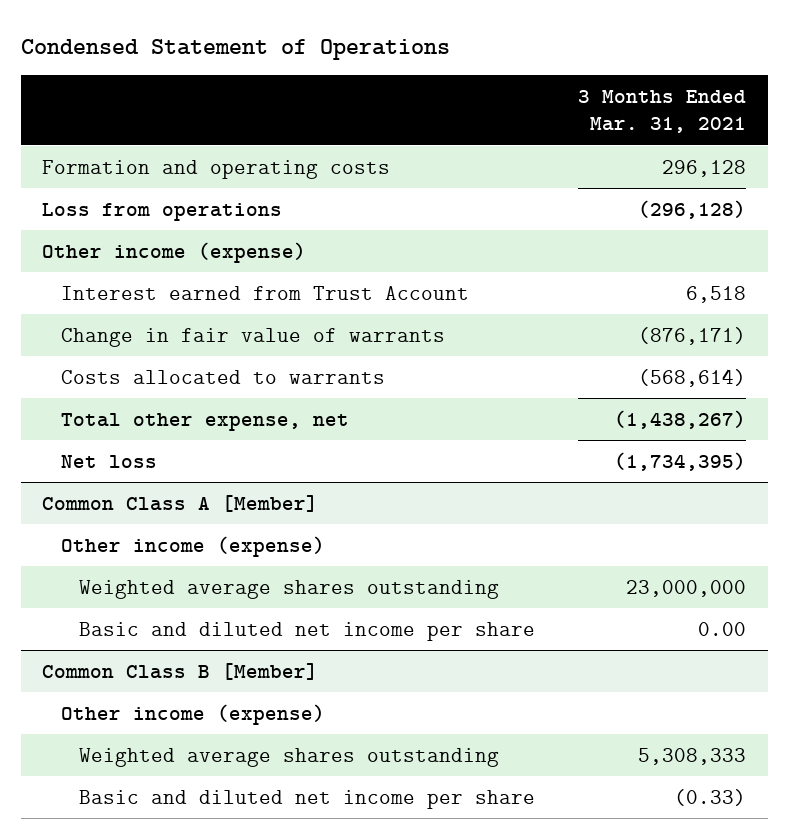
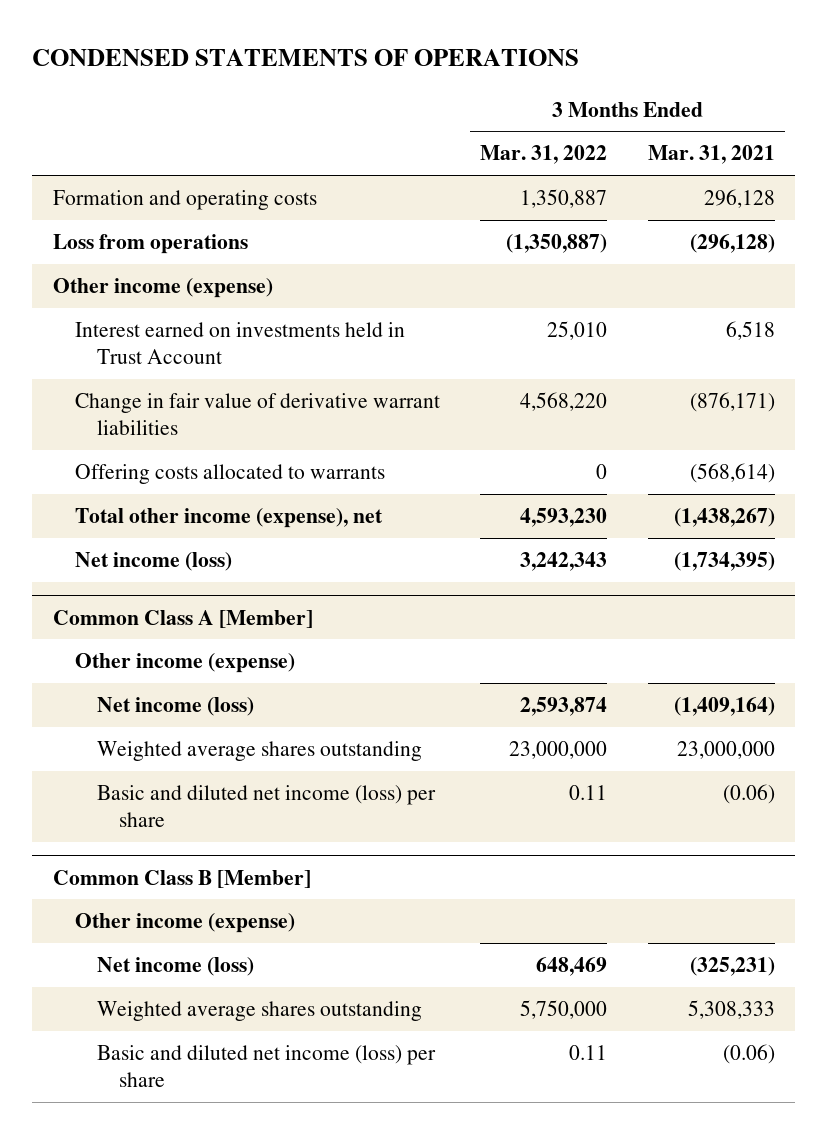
- Condensed Statement of Operations
+ CONDENSED STATEMENTS OF OPERATIONS
- | 3 Months Ended Mar. 31, 2021
+ | 3 Months Ended Mar. 31, 2022 | 3 Months Ended Mar. 31, 2021
- Interest earned from Trust Account | 6,518
- Change in fair value of warrants | (876,171)
- Costs allocated to warrants | (568,614)
- Total other expense, net | (1,438,267)
- Net loss | (1,734,395)
+ Interest earned on investments held in Trust Account | 25,010 | 6,518
+ Change in fair value of derivative warrant liabilities | 4,568,220 | (876,171)
+ Offering costs allocated to warrants | 0 | (568,614)
+ Total other income (expense), net | 4,593,230 | (1,438,267)
+ Net income (loss) | 3,242,343 | (1,734,395)
@ Common Class A [Member]
+ Net income (loss) | 2,593,874 | (1,409,164)
- Basic and diluted net income per share | 0.00
+ Basic and diluted net income (loss) per share | 0.11 | (0.06)
@ Common Class B [Member]
+ Net income (loss) | 648,469 | (325,231)
- Basic and diluted net income per share | (0.33)
+ Basic and diluted net income (loss) per share | 0.11 | (0.06)

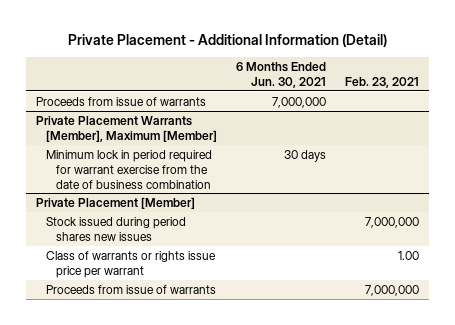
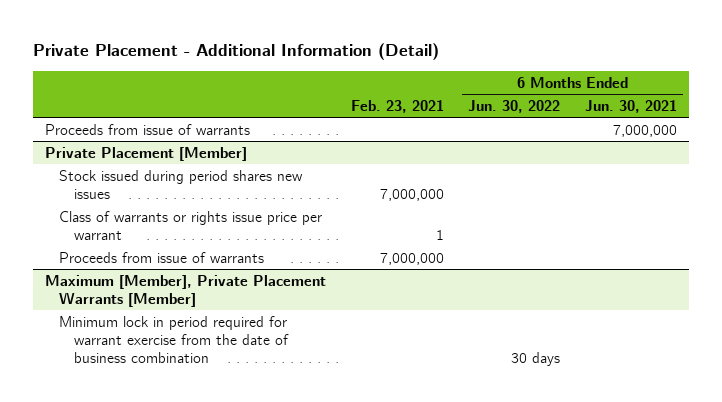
- | 6 Months Ended Jun. 30, 2021 | Feb. 23, 2021
+ | Feb. 23, 2021 | 6 Months Ended Jun. 30, 2022 | 6 Months Ended Jun. 30, 2021
- Private Placement Warrants [Member], Maximum [Member]
- Minimum lock in period required for warrant exercise from the date of business combination | 30 days |
@ Private Placement [Member]
- Class of warrants or rights issue price per warrant | | 1.00
+ Class of warrants or rights issue price per warrant | 1 | |
+ Maximum [Member], Private Placement Warrants [Member]
+ Minimum lock in period required for warrant exercise from the date of business combination | | 30 days |

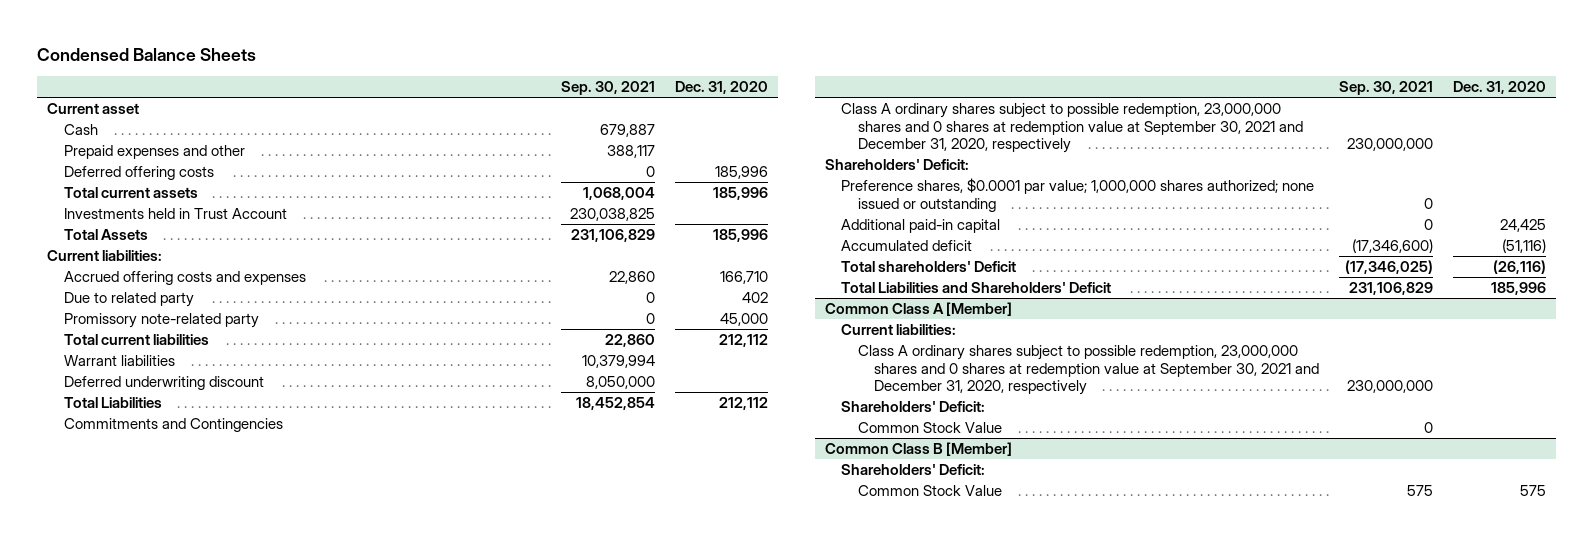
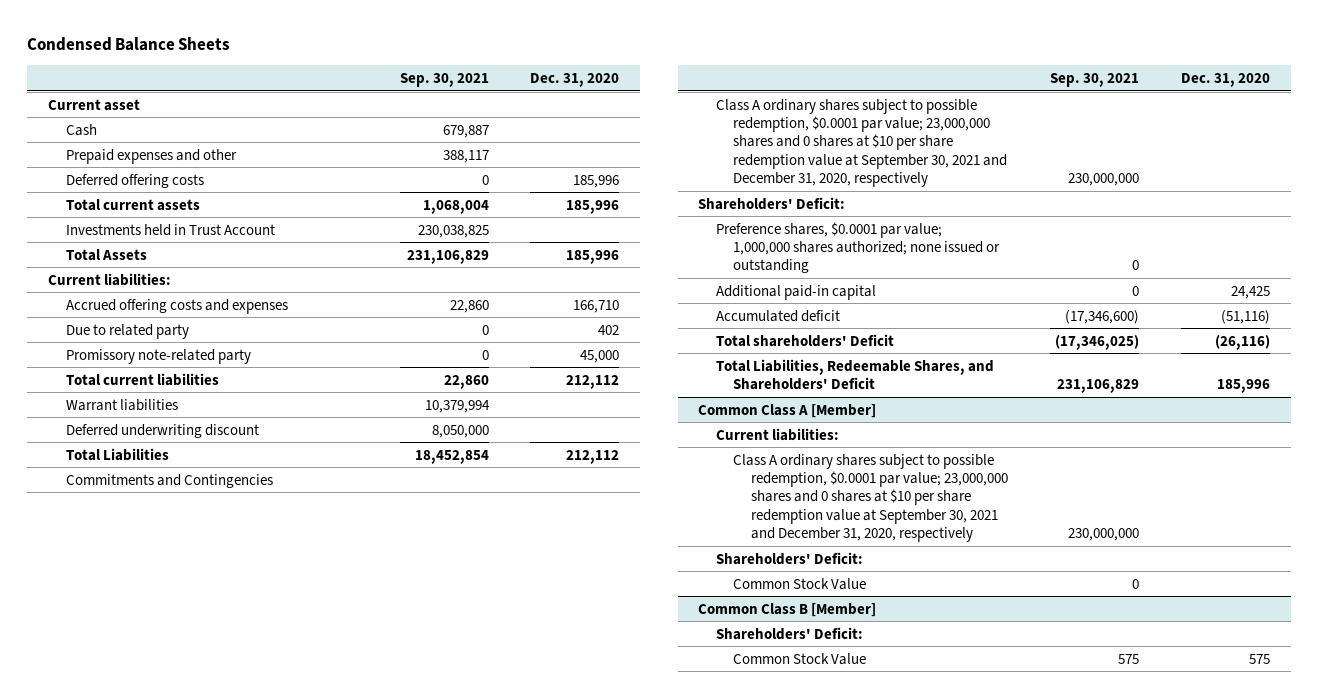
- Class A ordinary shares subject to possible redemption, 23,000,000 shares and 0 shares at redemption value at September 30, 2021 and December 31, 2020, respectively | 230,000,000 |
+ Class A ordinary shares subject to possible redemption, $0.0001 par value; 23,000,000 shares and 0 shares at $10 per share redemption value at September 30, 2021 and December 31, 2020, respectively | 230,000,000 |
- Total Liabilities and Shareholders' Deficit | 231,106,829 | 185,996
+ Total Liabilities, Redeemable Shares, and Shareholders' Deficit | 231,106,829 | 185,996
@ Common Class A [Member]
- Class A ordinary shares subject to possible redemption, 23,000,000 shares and 0 shares at redemption value at September 30, 2021 and December 31, 2020, respectively | 230,000,000 |
+ Class A ordinary shares subject to possible redemption, $0.0001 par value; 23,000,000 shares and 0 shares at $10 per share redemption value at September 30, 2021 and December 31, 2020, respectively | 230,000,000 |

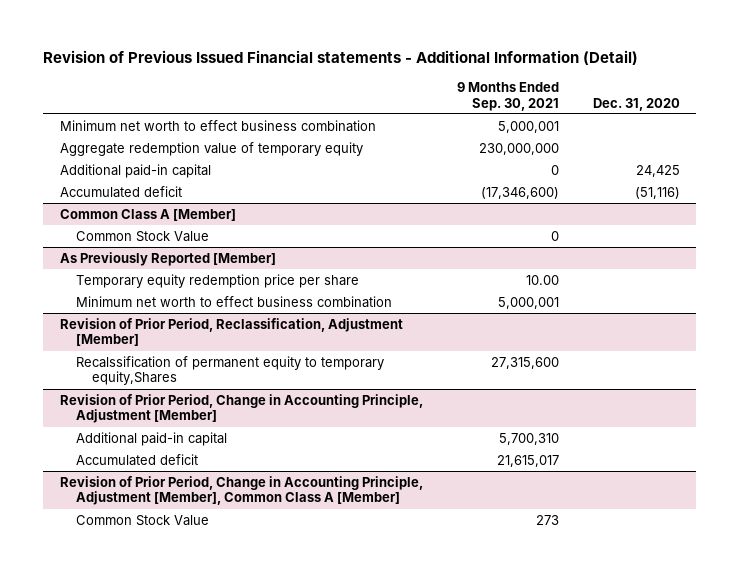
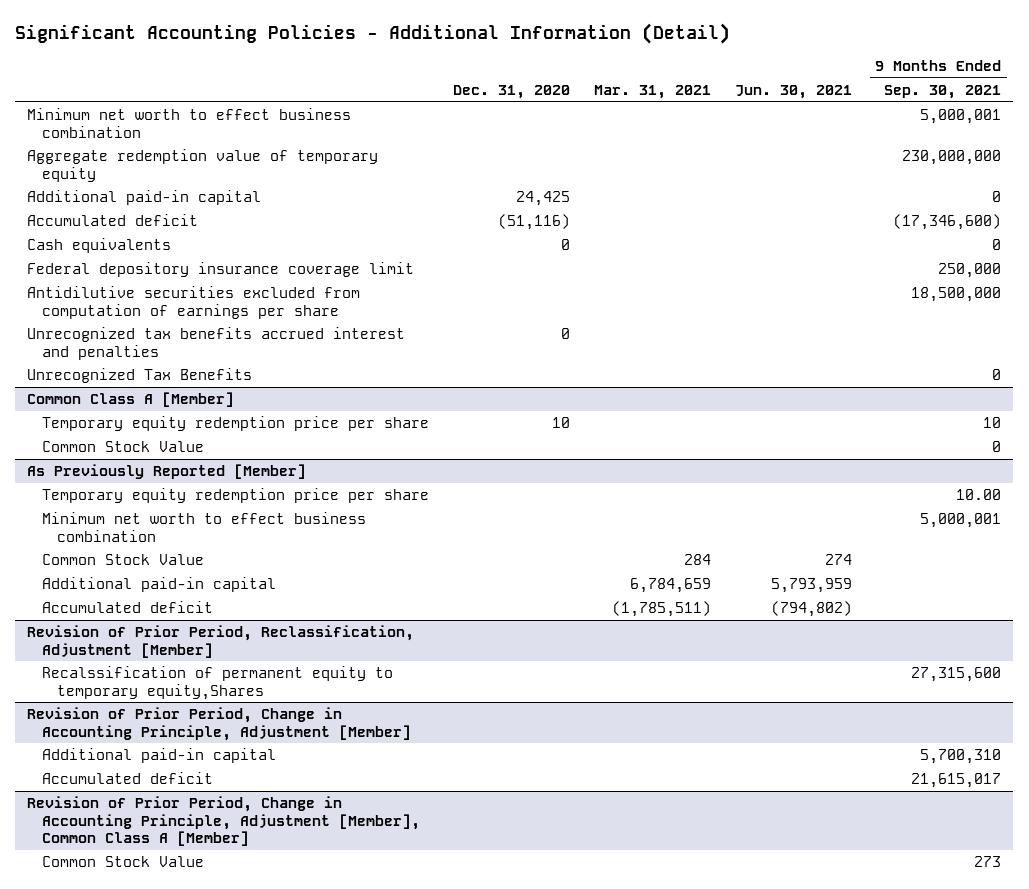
- Revision of Previous Issued Financial statements - Additional Information (Detail)
+ Significant Accounting Policies - Additional Information (Detail)
- | 9 Months Ended Sep. 30, 2021 | Dec. 31, 2020
+ | Dec. 31, 2020 | Mar. 31, 2021 | Jun. 30, 2021 | 9 Months Ended Sep. 30, 2021
+ Cash equivalents | 0 | | | 0
+ Federal depository insurance coverage limit | | | | 250,000
+ Antidilutive securities excluded from computation of earnings per share | | | | 18,500,000
+ Unrecognized tax benefits accrued interest and penalties | 0 | | |
+ Unrecognized Tax Benefits | | | | 0
@ Common Class A [Member]
+ Temporary equity redemption price per share | 10 | | | 10
@ As Previously Reported [Member]
+ Common Stock Value | | 284 | 274 |
+ Additional paid-in capital | | 6,784,659 | 5,793,959 |
+ Accumulated deficit | | (1,785,511) | (794,802) |

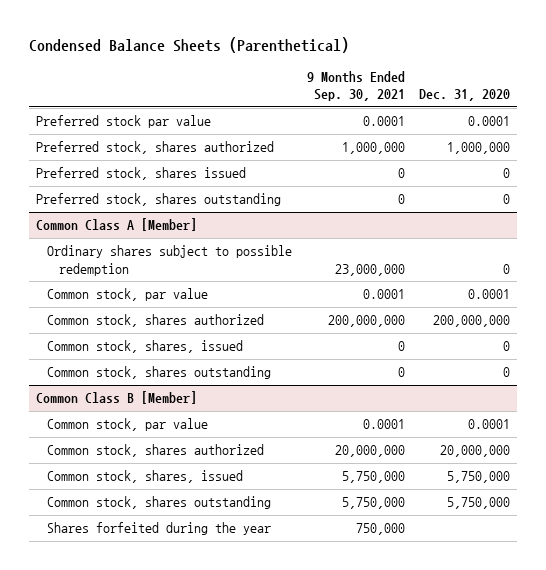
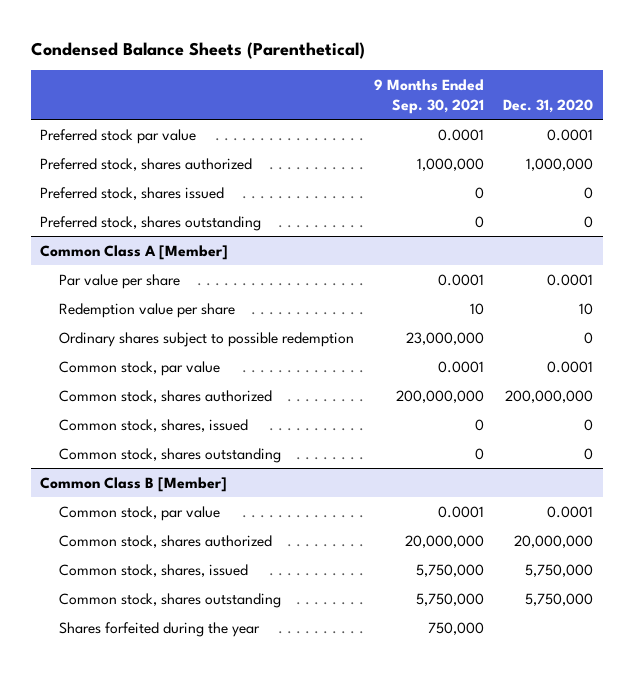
@ Common Class A [Member]
+ Par value per share | 0.0001 | 0.0001
+ Redemption value per share | 10 | 10

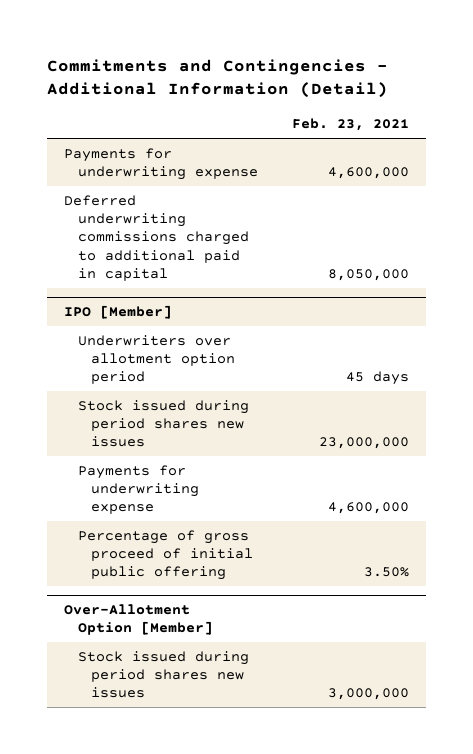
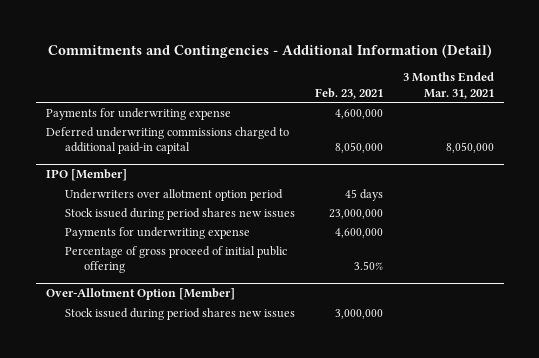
- | Feb. 23, 2021
+ | Feb. 23, 2021 | 3 Months Ended Mar. 31, 2021
- Deferred underwriting commissions charged to additional paid in capital | 8,050,000
+ Deferred underwriting commissions charged to additional paid-in capital | 8,050,000 | 8,050,000

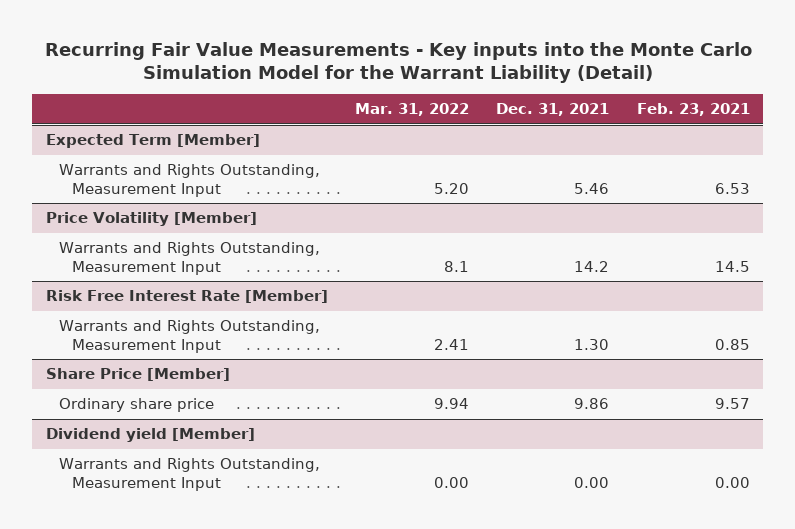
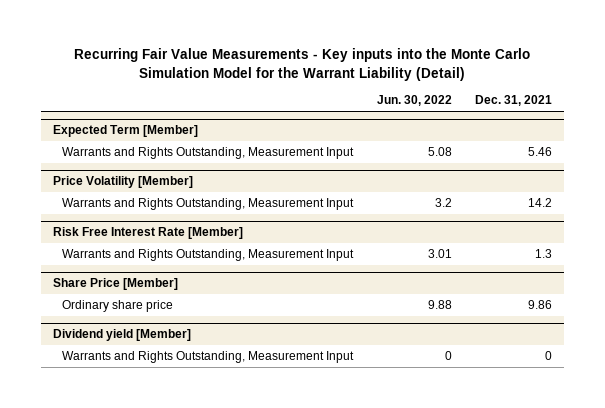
- | Mar. 31, 2022 | Dec. 31, 2021 | Feb. 23, 2021
+ | Jun. 30, 2022 | Dec. 31, 2021
@ Risk Free Interest Rate [Member]
- Warrants and Rights Outstanding, Measurement Input | 2.41 | 1.30 | 0.85
+ Warrants and Rights Outstanding, Measurement Input | 3.01 | 1.3
@ Dividend yield [Member]
- Warrants and Rights Outstanding, Measurement Input | 0.00 | 0.00 | 0.00
+ Warrants and Rights Outstanding, Measurement Input | 0 | 0

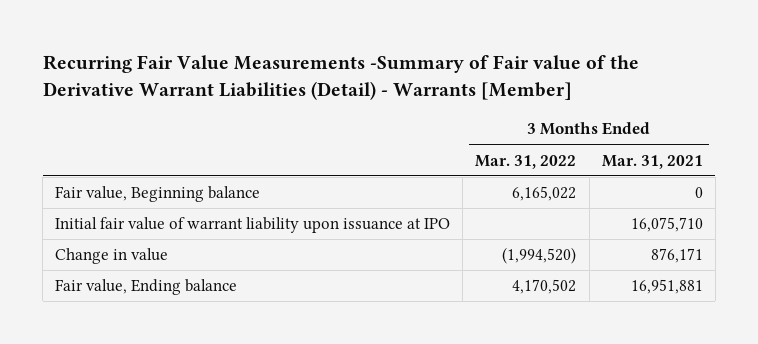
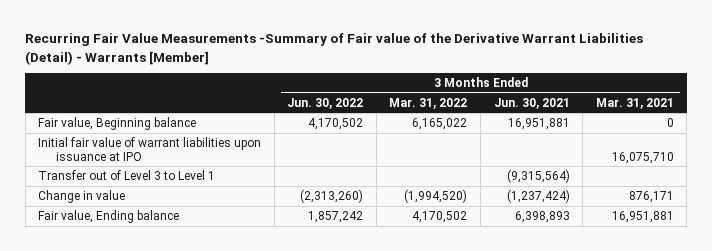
- | 3 Months Ended Mar. 31, 2022 | 3 Months Ended Mar. 31, 2021
+ | 3 Months Ended Jun. 30, 2022 | 3 Months Ended Mar. 31, 2022 | 3 Months Ended Jun. 30, 2021 | 3 Months Ended Mar. 31, 2021
- Initial fair value of warrant liability upon issuance at IPO | | 16,075,710
+ Initial fair value of warrant liabilities upon issuance at IPO | | | | 16,075,710
+ Transfer out of Level 3 to Level 1 | | | (9,315,564) |

